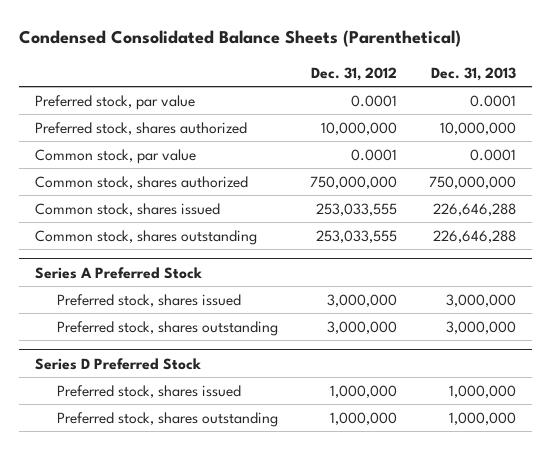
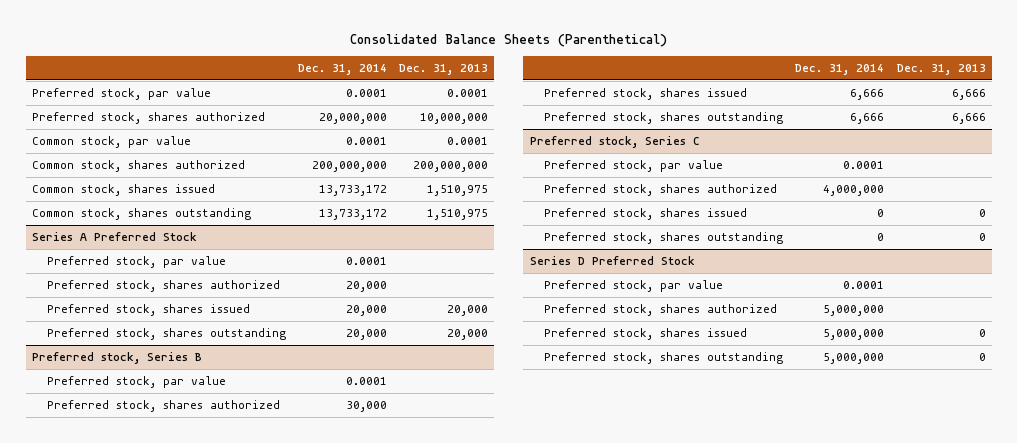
- Condensed Consolidated Balance Sheets (Parenthetical)
+ Consolidated Balance Sheets (Parenthetical)
- | Dec. 31, 2012 | Dec. 31, 2013
+ | Dec. 31, 2014 | Dec. 31, 2013
- Common stock, shares authorized | 750,000,000 | 750,000,000
- Common stock, shares issued | 253,033,555 | 226,646,288
- Common stock, shares outstanding | 253,033,555 | 226,646,288
+ Common stock, shares authorized | 200,000,000 | 200,000,000
+ Common stock, shares issued | 13,733,172 | 1,510,975
+ Common stock, shares outstanding | 13,733,172 | 1,510,975
@ Series A Preferred Stock
- Preferred stock, shares issued | 3,000,000 | 3,000,000
- Preferred stock, shares outstanding | 3,000,000 | 3,000,000
+ Preferred stock, par value | 0.0001 |
+ Preferred stock, shares authorized | 20,000 |
+ Preferred stock, shares issued | 20,000 | 20,000
+ Preferred stock, shares outstanding | 20,000 | 20,000
+ Preferred stock, Series B
+ Preferred stock, par value | 0.0001 |
+ Preferred stock, shares authorized | 30,000 |
+ Preferred stock, shares issued | 6,666 | 6,666
+ Preferred stock, shares outstanding | 6,666 | 6,666
+ Preferred stock, Series C
+ Preferred stock, par value | 0.0001 |
+ Preferred stock, shares authorized | 4,000,000 |
+ Preferred stock, shares issued | 0 | 0
+ Preferred stock, shares outstanding | 0 | 0
@ Series D Preferred Stock
- Preferred stock, shares issued | 1,000,000 | 1,000,000
- Preferred stock, shares outstanding | 1,000,000 | 1,000,000
+ Preferred stock, par value | 0.0001 |
+ Preferred stock, shares authorized | 5,000,000 |
+ Preferred stock, shares issued | 5,000,000 | 0
+ Preferred stock, shares outstanding | 5,000,000 | 0

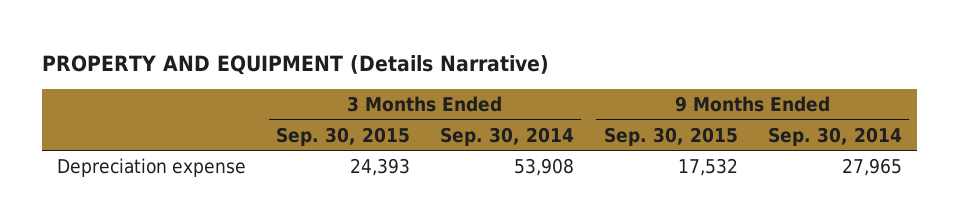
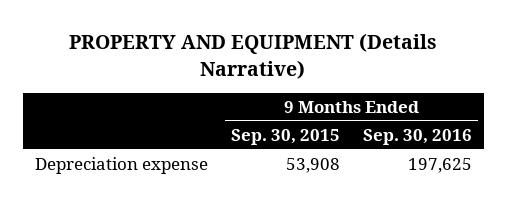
- | 3 Months Ended Sep. 30, 2015 | 3 Months Ended Sep. 30, 2014 | 9 Months Ended Sep. 30, 2015 | 9 Months Ended Sep. 30, 2014
+ | 9 Months Ended Sep. 30, 2015 | 9 Months Ended Sep. 30, 2016
- Depreciation expense | 24,393 | 53,908 | 17,532 | 27,965
+ Depreciation expense | 53,908 | 197,625

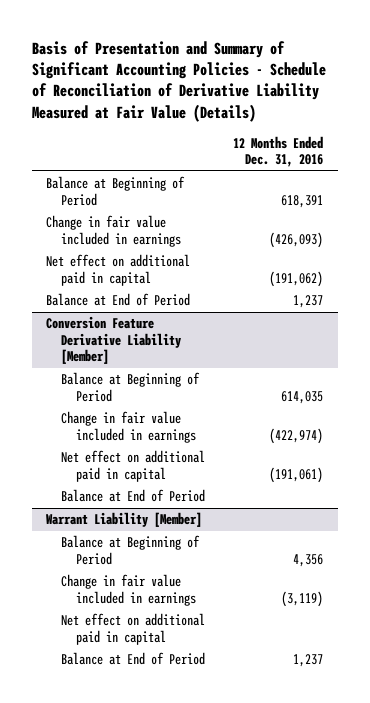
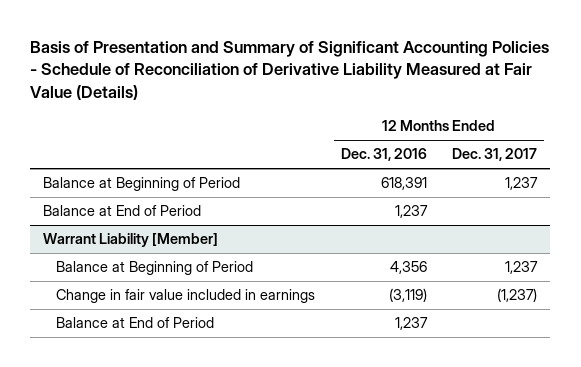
- | 12 Months Ended Dec. 31, 2016
+ | 12 Months Ended Dec. 31, 2016 | 12 Months Ended Dec. 31, 2017
- Change in fair value included in earnings | (426,093)
- Net effect on additional paid in capital | (191,062)
- Conversion Feature Derivative Liability [Member]
- Balance at Beginning of Period | 614,035
- Change in fair value included in earnings | (422,974)
- Net effect on additional paid in capital | (191,061)
- Balance at End of Period
@ Warrant Liability [Member]
- Net effect on additional paid in capital

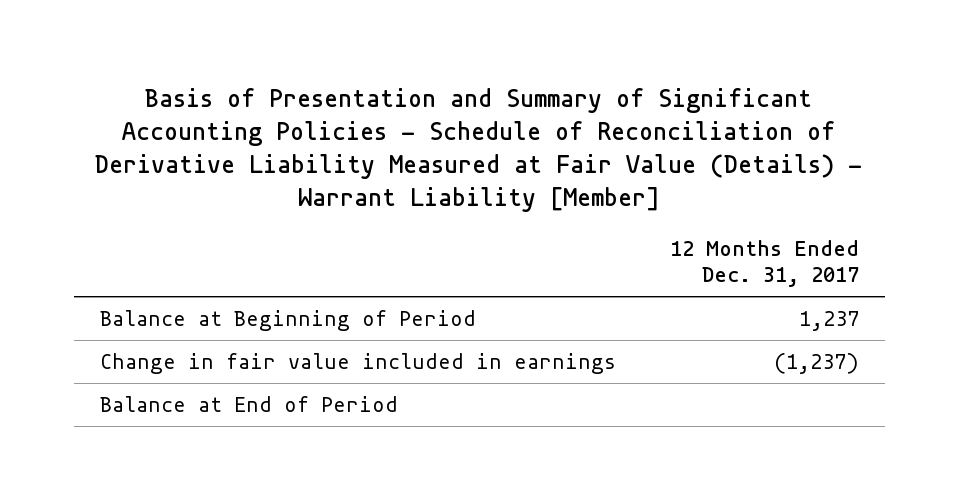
- Basis of Presentation and Summary of Significant Accounting Policies - Schedule of Reconciliation of Derivative Liability Measured at Fair Value (Details)
+ Basis of Presentation and Summary of Significant Accounting Policies - Schedule of Reconciliation of Derivative Liability Measured at Fair Value (Details) - Warrant Liability [Member]
- | 12 Months Ended Dec. 31, 2016 | 12 Months Ended Dec. 31, 2017
+ | 12 Months Ended Dec. 31, 2017
- Balance at End of Period | 1,237 |
- Warrant Liability [Member]
- Balance at Beginning of Period | 4,356 | 1,237

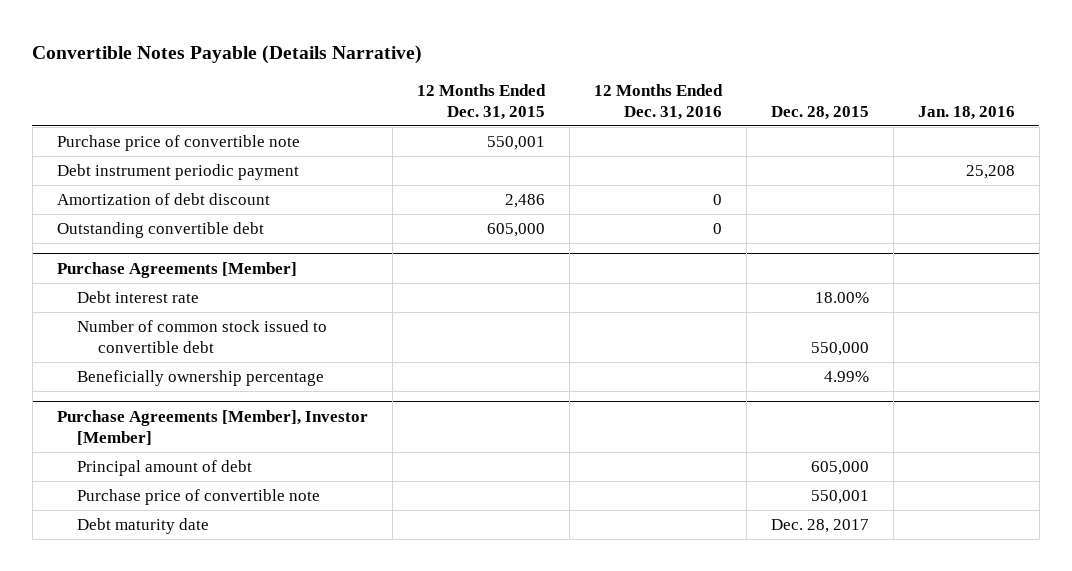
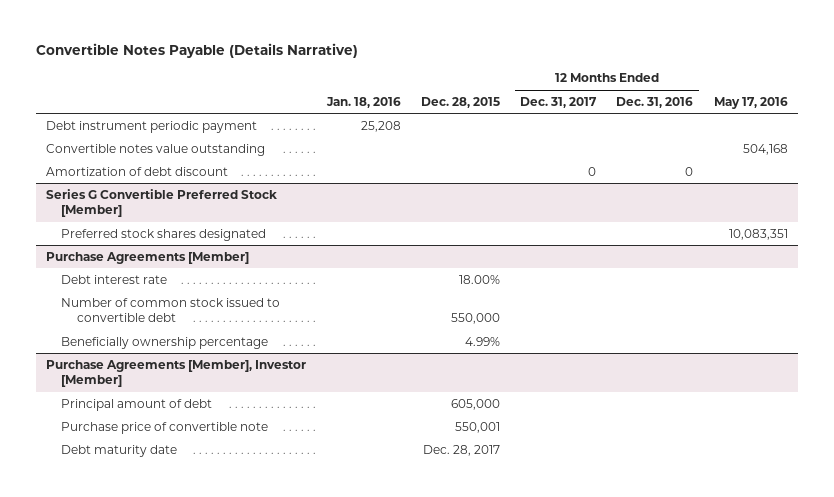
- | 12 Months Ended Dec. 31, 2015 | 12 Months Ended Dec. 31, 2016 | Dec. 28, 2015 | Jan. 18, 2016
+ | Jan. 18, 2016 | Dec. 28, 2015 | 12 Months Ended Dec. 31, 2017 | 12 Months Ended Dec. 31, 2016 | May 17, 2016
- Purchase price of convertible note | 550,001 | | |
+ Convertible notes value outstanding | | | | | 504,168
- Outstanding convertible debt | 605,000 | 0 | |
+ Series G Convertible Preferred Stock [Member]
+ Preferred stock shares designated | | | | | 10,083,351

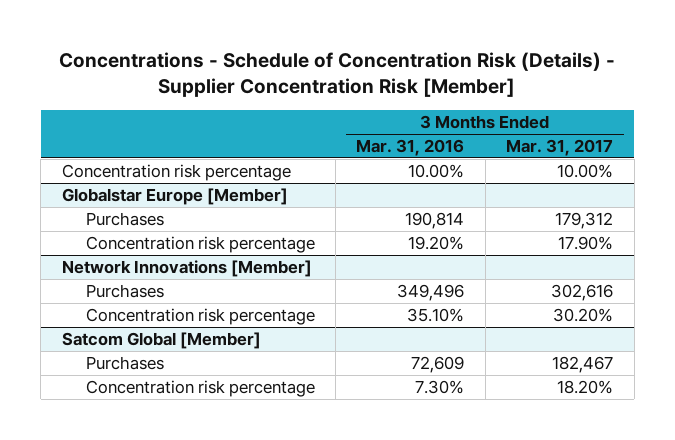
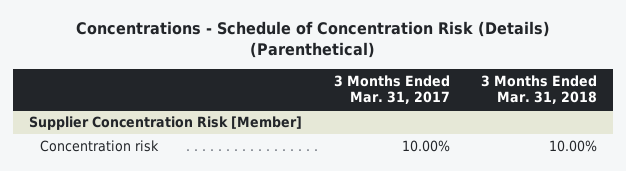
- Concentrations - Schedule of Concentration Risk (Details) - Supplier Concentration Risk [Member]
+ Concentrations - Schedule of Concentration Risk (Details) (Parenthetical)
- | 3 Months Ended Mar. 31, 2016 | 3 Months Ended Mar. 31, 2017
+ | 3 Months Ended Mar. 31, 2017 | 3 Months Ended Mar. 31, 2018
- Concentration risk percentage | 10.00% | 10.00%
- Globalstar Europe [Member]
- Purchases | 190,814 | 179,312
- Concentration risk percentage | 19.20% | 17.90%
- Network Innovations [Member]
- Purchases | 349,496 | 302,616
- Concentration risk percentage | 35.10% | 30.20%
- Satcom Global [Member]
- Purchases | 72,609 | 182,467
- Concentration risk percentage | 7.30% | 18.20%
+ Supplier Concentration Risk [Member]
+ Concentration risk | 10.00% | 10.00%

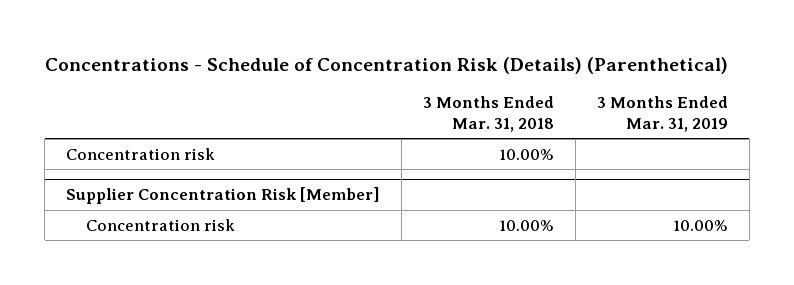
- | 3 Months Ended Mar. 31, 2017 | 3 Months Ended Mar. 31, 2018
+ | 3 Months Ended Mar. 31, 2018 | 3 Months Ended Mar. 31, 2019
+ Concentration risk | 10.00% |

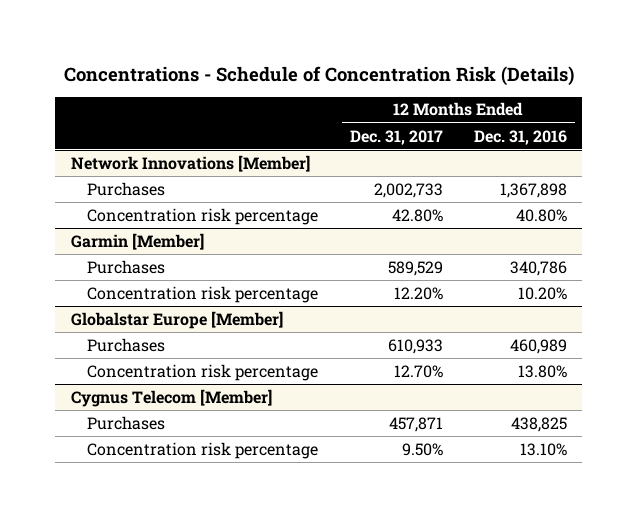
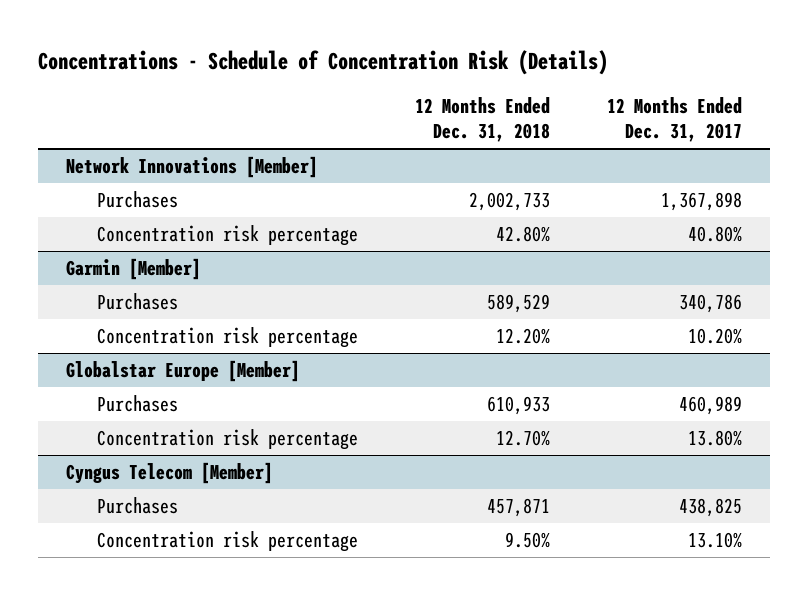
- | 12 Months Ended Dec. 31, 2017 | 12 Months Ended Dec. 31, 2016
+ | 12 Months Ended Dec. 31, 2018 | 12 Months Ended Dec. 31, 2017
@ Network Innovations [Member]
- Purchases | 2,002,733 | 1,367,898
- Concentration risk percentage | 42.80% | 40.80%
+ Purchases | 2,002,733 | 1,367,898
+ Concentration risk percentage | 42.80% | 40.80%
@ Garmin [Member]
- Purchases | 589,529 | 340,786
- Concentration risk percentage | 12.20% | 10.20%
+ Purchases | 589,529 | 340,786
+ Concentration risk percentage | 12.20% | 10.20%
@ Globalstar Europe [Member]
- Purchases | 610,933 | 460,989
- Concentration risk percentage | 12.70% | 13.80%
- Cygnus Telecom [Member]
- Purchases | 457,871 | 438,825
- Concentration risk percentage | 9.50% | 13.10%
@ Globalstar Europe [Member]
+ Purchases | 610,933 | 460,989
+ Concentration risk percentage | 12.70% | 13.80%
+ Cyngus Telecom [Member]
+ Purchases | 457,871 | 438,825
+ Concentration risk percentage | 9.50% | 13.10%

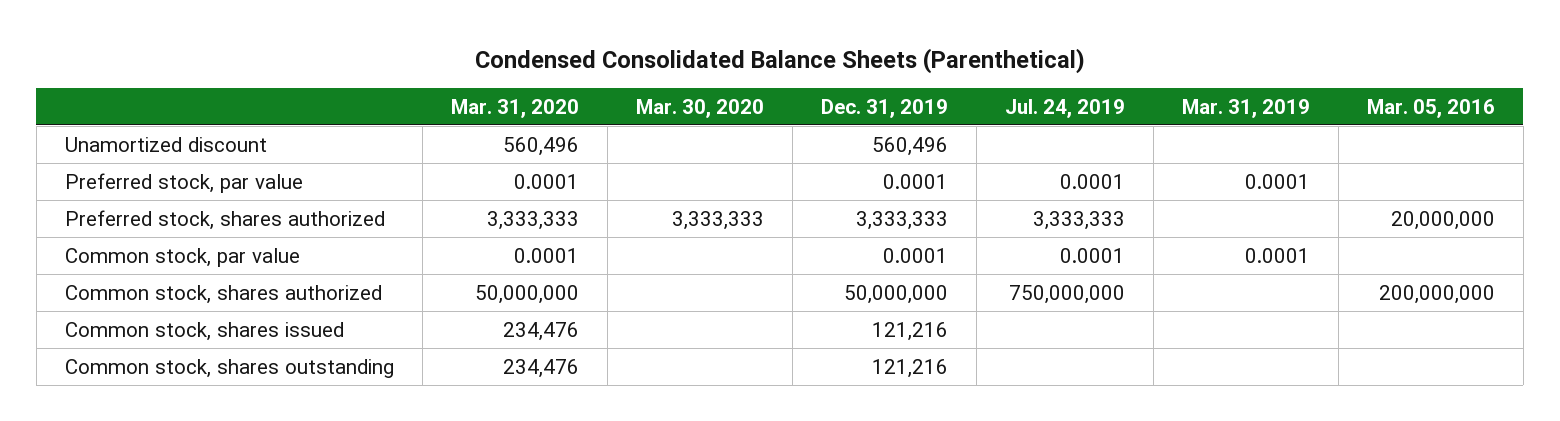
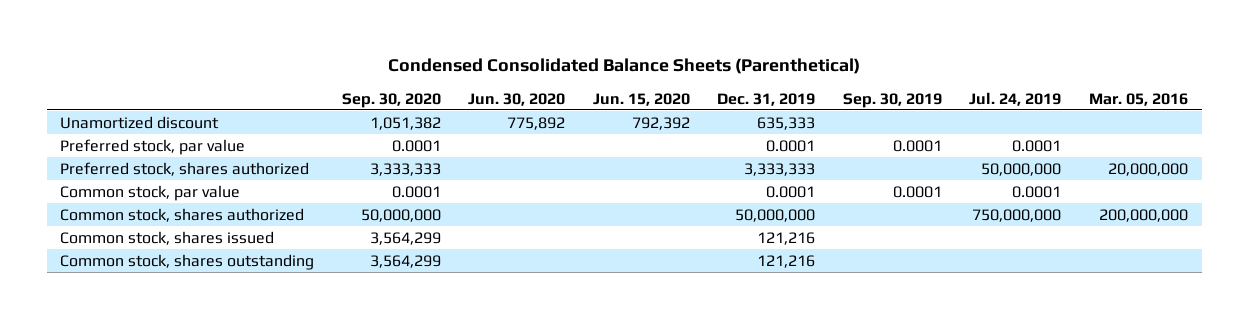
- | Mar. 31, 2020 | Mar. 30, 2020 | Dec. 31, 2019 | Jul. 24, 2019 | Mar. 31, 2019 | Mar. 05, 2016
+ | Sep. 30, 2020 | Jun. 30, 2020 | Jun. 15, 2020 | Dec. 31, 2019 | Sep. 30, 2019 | Jul. 24, 2019 | Mar. 05, 2016
- Unamortized discount | 560,496 | | 560,496 | | |
+ Unamortized discount | 1,051,382 | 775,892 | 792,392 | 635,333 | | |
- Preferred stock, shares authorized | 3,333,333 | 3,333,333 | 3,333,333 | 3,333,333 | | 20,000,000
+ Preferred stock, shares authorized | 3,333,333 | | | 3,333,333 | | 50,000,000 | 20,000,000

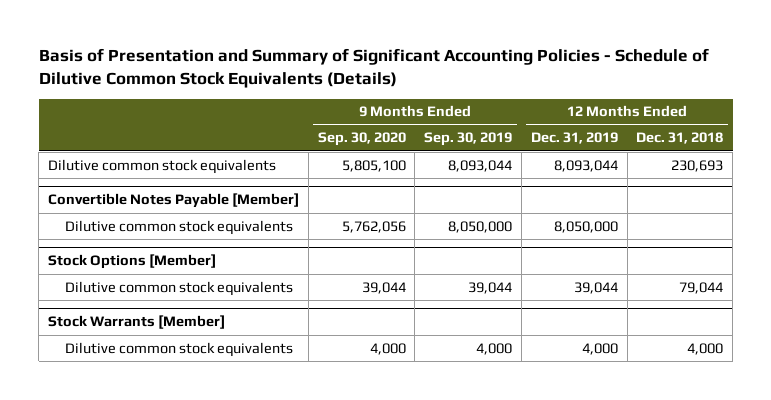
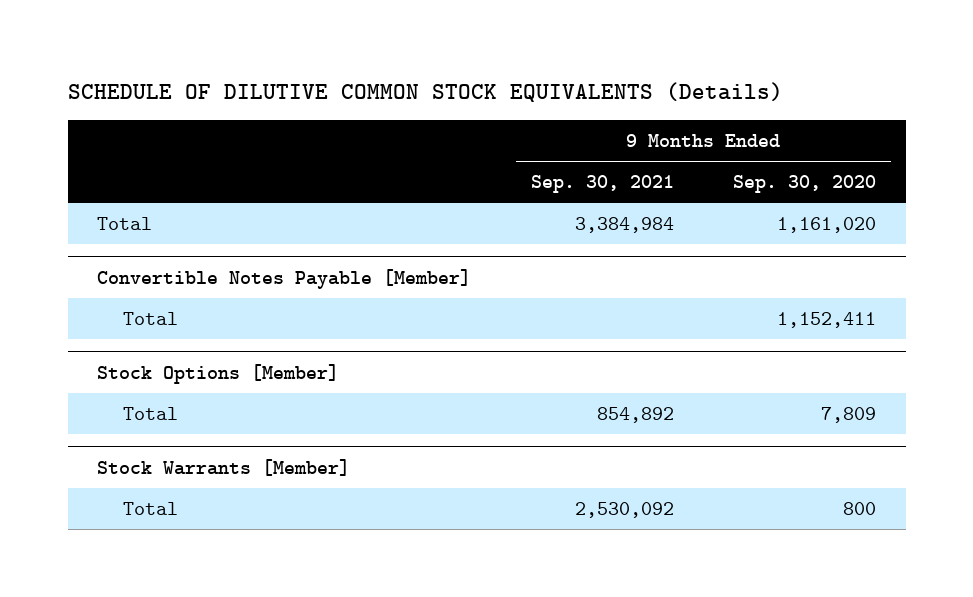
- Basis of Presentation and Summary of Significant Accounting Policies - Schedule of Dilutive Common Stock Equivalents (Details)
+ SCHEDULE OF DILUTIVE COMMON STOCK EQUIVALENTS (Details)
- | 9 Months Ended Sep. 30, 2020 | 9 Months Ended Sep. 30, 2019 | 12 Months Ended Dec. 31, 2019 | 12 Months Ended Dec. 31, 2018
+ | 9 Months Ended Sep. 30, 2021 | 9 Months Ended Sep. 30, 2020
- Dilutive common stock equivalents | 5,805,100 | 8,093,044 | 8,093,044 | 230,693
+ Total | 3,384,984 | 1,161,020
@ Convertible Notes Payable [Member]
- Dilutive common stock equivalents | 5,762,056 | 8,050,000 | 8,050,000 |
+ Total | | 1,152,411
@ Stock Options [Member]
- Dilutive common stock equivalents | 39,044 | 39,044 | 39,044 | 79,044
+ Total | 854,892 | 7,809
@ Stock Warrants [Member]
- Dilutive common stock equivalents | 4,000 | 4,000 | 4,000 | 4,000
+ Total | 2,530,092 | 800

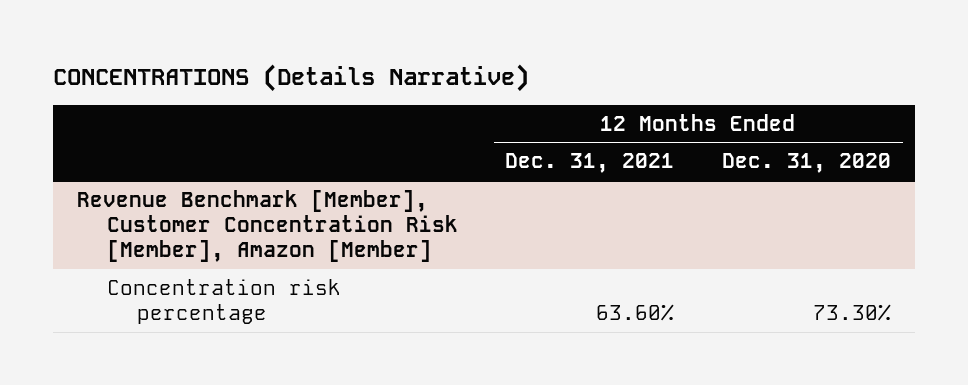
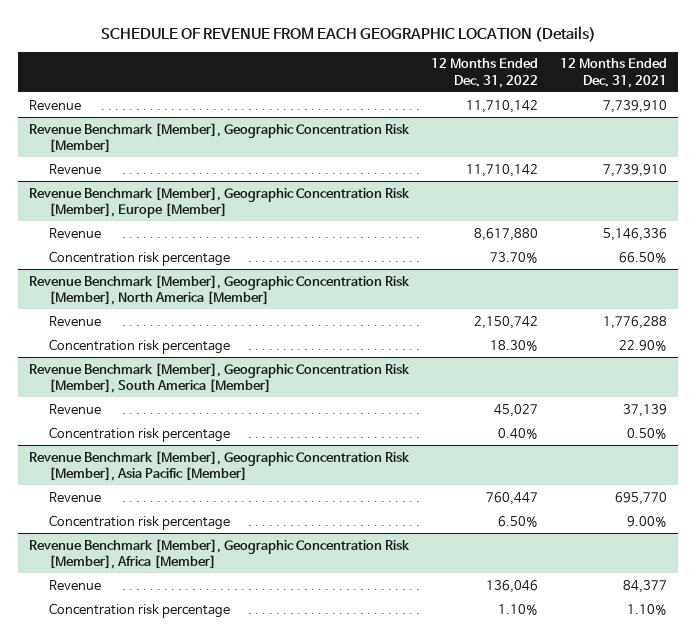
- CONCENTRATIONS (Details Narrative)
+ SCHEDULE OF REVENUE FROM EACH GEOGRAPHIC LOCATION (Details)
- | 12 Months Ended Dec. 31, 2021 | 12 Months Ended Dec. 31, 2020
+ | 12 Months Ended Dec. 31, 2022 | 12 Months Ended Dec. 31, 2021
- Revenue Benchmark [Member], Customer Concentration Risk [Member], Amazon [Member]
- Concentration risk percentage | 63.60% | 73.30%
+ Revenue | 11,710,142 | 7,739,910
+ Revenue Benchmark [Member], Geographic Concentration Risk [Member]
+ Revenue | 11,710,142 | 7,739,910
+ Revenue Benchmark [Member], Geographic Concentration Risk [Member], Europe [Member]
+ Revenue | 8,617,880 | 5,146,336
+ Concentration risk percentage | 73.70% | 66.50%
+ Revenue Benchmark [Member], Geographic Concentration Risk [Member], North America [Member]
+ Revenue | 2,150,742 | 1,776,288
+ Concentration risk percentage | 18.30% | 22.90%
+ Revenue Benchmark [Member], Geographic Concentration Risk [Member], South America [Member]
+ Revenue | 45,027 | 37,139
+ Concentration risk percentage | 0.40% | 0.50%
+ Revenue Benchmark [Member], Geographic Concentration Risk [Member], Asia Pacific [Member]
+ Revenue | 760,447 | 695,770
+ Concentration risk percentage | 6.50% | 9.00%
+ Revenue Benchmark [Member], Geographic Concentration Risk [Member], Africa [Member]
+ Revenue | 136,046 | 84,377
+ Concentration risk percentage | 1.10% | 1.10%

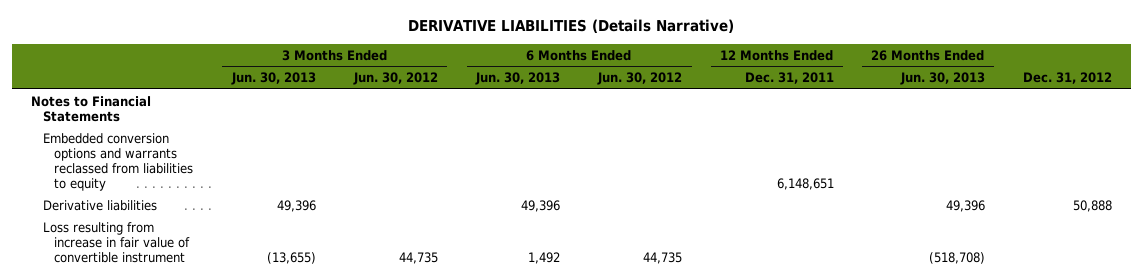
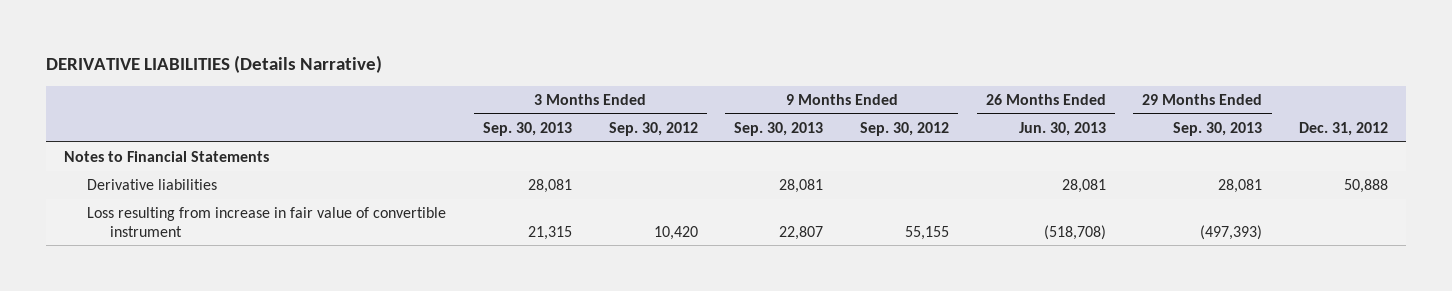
- | 3 Months Ended Jun. 30, 2013 | 3 Months Ended Jun. 30, 2012 | 6 Months Ended Jun. 30, 2013 | 6 Months Ended Jun. 30, 2012 | 12 Months Ended Dec. 31, 2011 | 26 Months Ended Jun. 30, 2013 | Dec. 31, 2012
+ | 3 Months Ended Sep. 30, 2013 | 3 Months Ended Sep. 30, 2012 | 9 Months Ended Sep. 30, 2013 | 9 Months Ended Sep. 30, 2012 | 26 Months Ended Jun. 30, 2013 | 29 Months Ended Sep. 30, 2013 | Dec. 31, 2012
- Embedded conversion options and warrants reclassed from liabilities to equity | | | | | 6,148,651 | |
- Derivative liabilities | 49,396 | | 49,396 | | | 49,396 | 50,888
+ Derivative liabilities | 28,081 | | 28,081 | | 28,081 | 28,081 | 50,888

